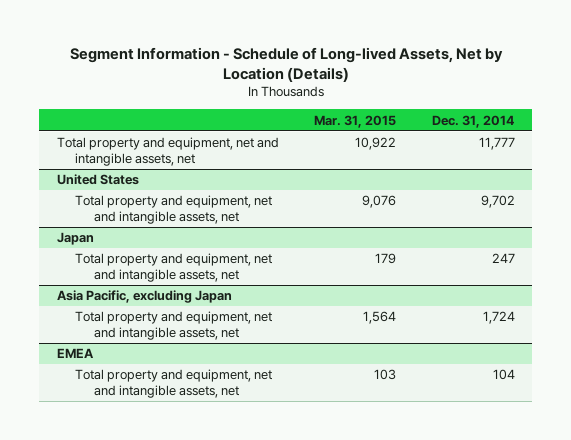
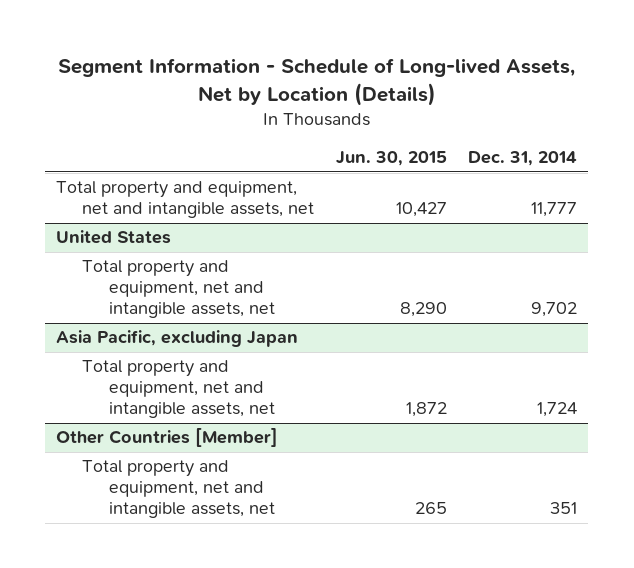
- | Mar. 31, 2015 | Dec. 31, 2014
+ | Jun. 30, 2015 | Dec. 31, 2014
- Japan
- Total property and equipment, net and intangible assets, net | 179 | 247
- EMEA
- Total property and equipment, net and intangible assets, net | 103 | 104
+ Other Countries [Member]
+ Total property and equipment, net and intangible assets, net | 265 | 351

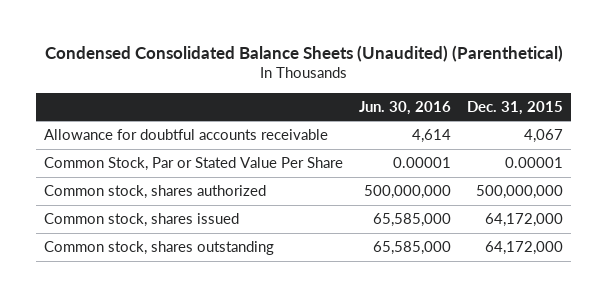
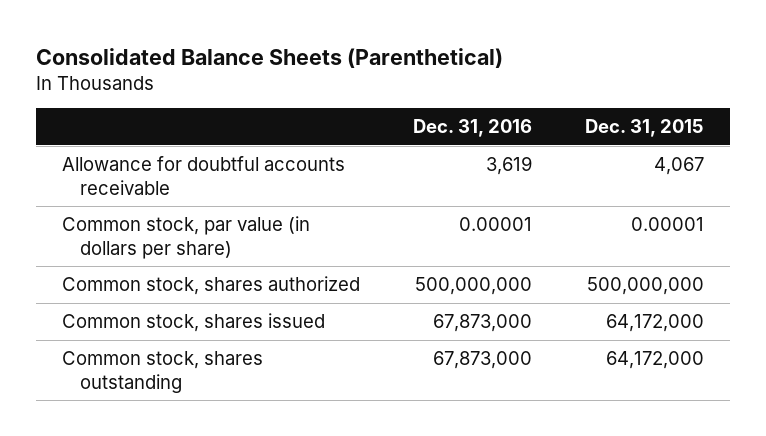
- Condensed Consolidated Balance Sheets (Unaudited) (Parenthetical)
+ Consolidated Balance Sheets (Parenthetical)
- | Jun. 30, 2016 | Dec. 31, 2015
+ | Dec. 31, 2016 | Dec. 31, 2015
- Common Stock, Par or Stated Value Per Share | 0.00001 | 0.00001
+ Common stock, par value (in dollars per share) | 0.00001 | 0.00001

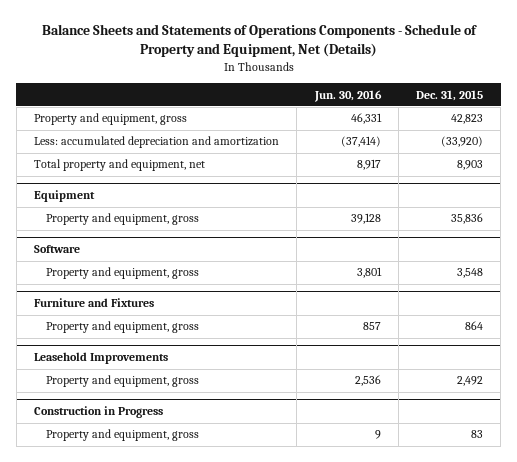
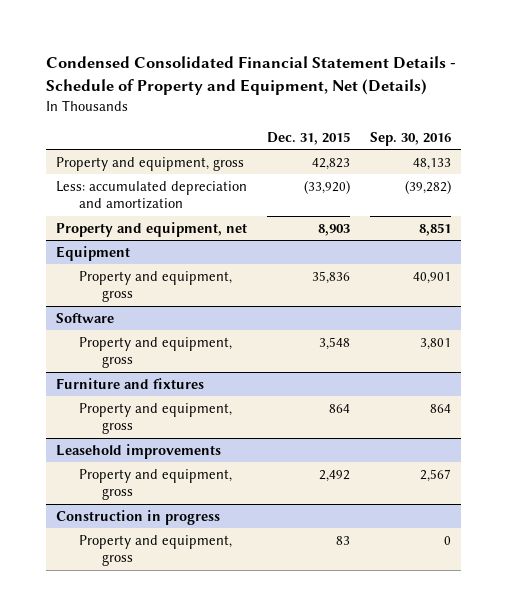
- Balance Sheets and Statements of Operations Components - Schedule of Property and Equipment, Net (Details)
+ Condensed Consolidated Financial Statement Details - Schedule of Property and Equipment, Net (Details)
- | Jun. 30, 2016 | Dec. 31, 2015
+ | Dec. 31, 2015 | Sep. 30, 2016
- Total property and equipment, net | 8,917 | 8,903
+ Property and equipment, net | 8,903 | 8,851
- Furniture and Fixtures
+ Furniture and fixtures
- Leasehold Improvements
+ Leasehold improvements
- Construction in Progress
+ Construction in progress

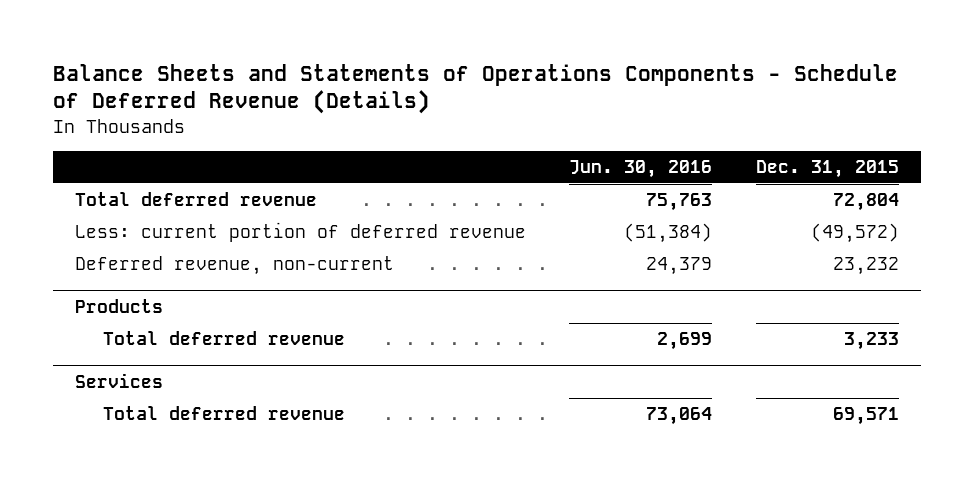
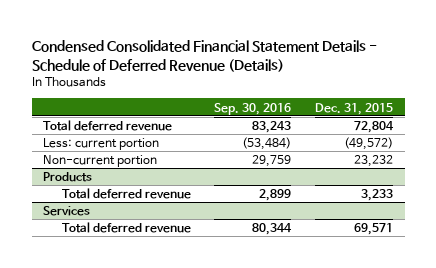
- Balance Sheets and Statements of Operations Components - Schedule of Deferred Revenue (Details)
+ Condensed Consolidated Financial Statement Details - Schedule of Deferred Revenue (Details)
- | Jun. 30, 2016 | Dec. 31, 2015
+ | Sep. 30, 2016 | Dec. 31, 2015
- Less: current portion of deferred revenue | (51,384) | (49,572)
- Deferred revenue, non-current | 24,379 | 23,232
+ Less: current portion | (53,484) | (49,572)
+ Non-current portion | 29,759 | 23,232

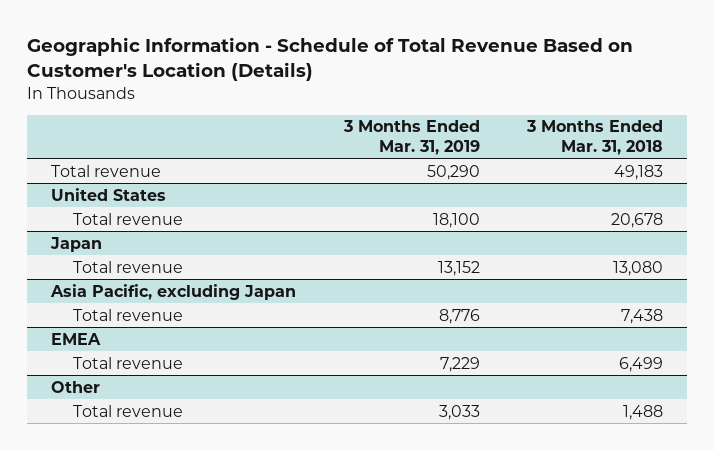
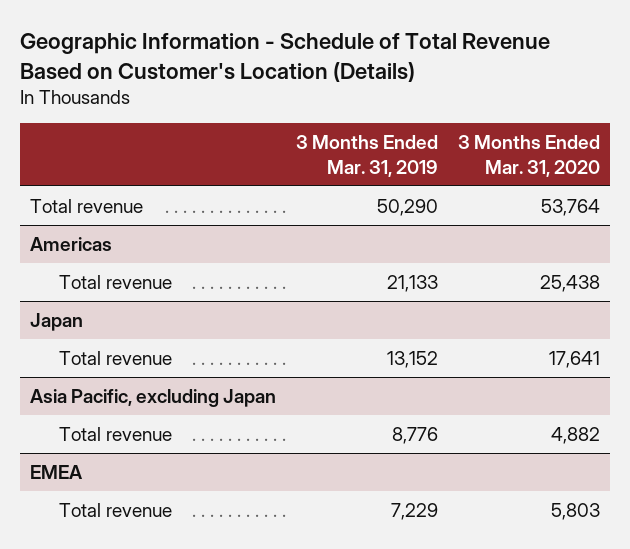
- | 3 Months Ended Mar. 31, 2019 | 3 Months Ended Mar. 31, 2018
+ | 3 Months Ended Mar. 31, 2019 | 3 Months Ended Mar. 31, 2020
- United States
- Total revenue | 18,100 | 20,678
+ Americas
+ Total revenue | 21,133 | 25,438
- Other
- Total revenue | 3,033 | 1,488

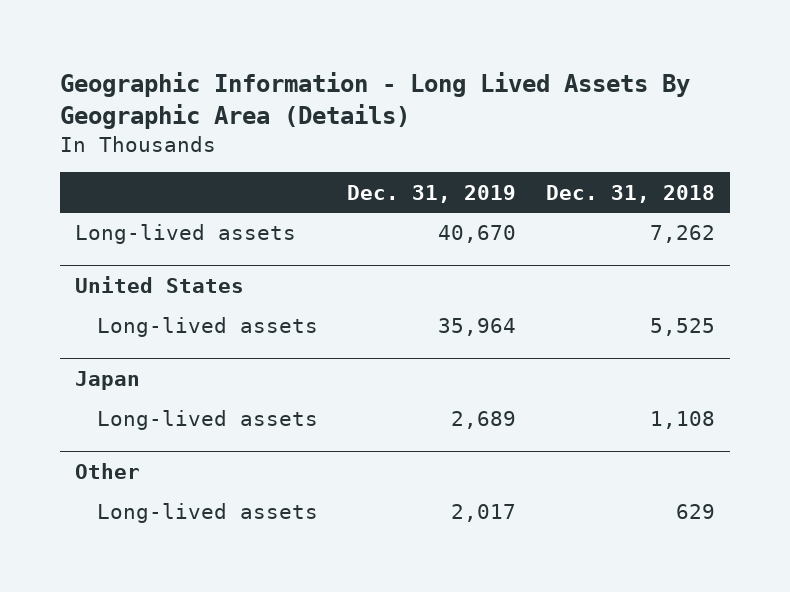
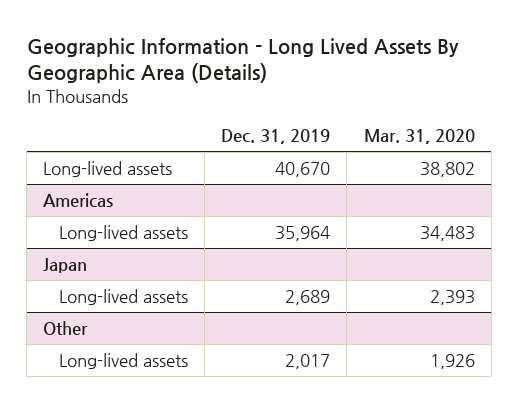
- | Dec. 31, 2019 | Dec. 31, 2018
+ | Dec. 31, 2019 | Mar. 31, 2020
- United States
+ Americas

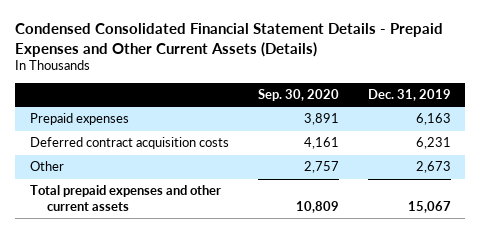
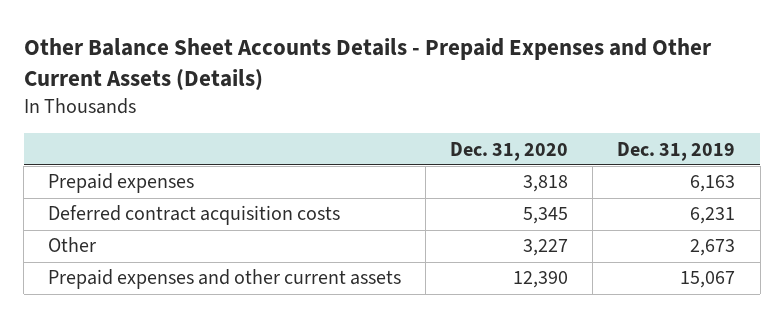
- Condensed Consolidated Financial Statement Details - Prepaid Expenses and Other Current Assets (Details)
+ Other Balance Sheet Accounts Details - Prepaid Expenses and Other Current Assets (Details)
- | Sep. 30, 2020 | Dec. 31, 2019
+ | Dec. 31, 2020 | Dec. 31, 2019
- Total prepaid expenses and other current assets | 10,809 | 15,067
+ Prepaid expenses and other current assets | 12,390 | 15,067

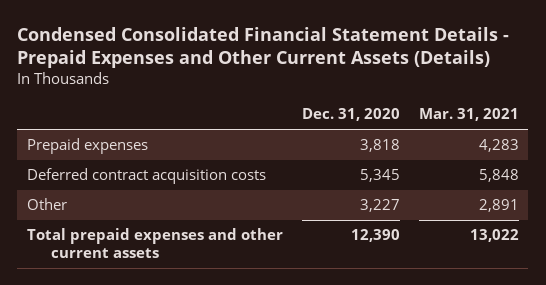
- Other Balance Sheet Accounts Details - Prepaid Expenses and Other Current Assets (Details)
+ Condensed Consolidated Financial Statement Details - Prepaid Expenses and Other Current Assets (Details)
- | Dec. 31, 2020 | Dec. 31, 2019
+ | Dec. 31, 2020 | Mar. 31, 2021
- Prepaid expenses and other current assets | 12,390 | 15,067
+ Total prepaid expenses and other current assets | 12,390 | 13,022

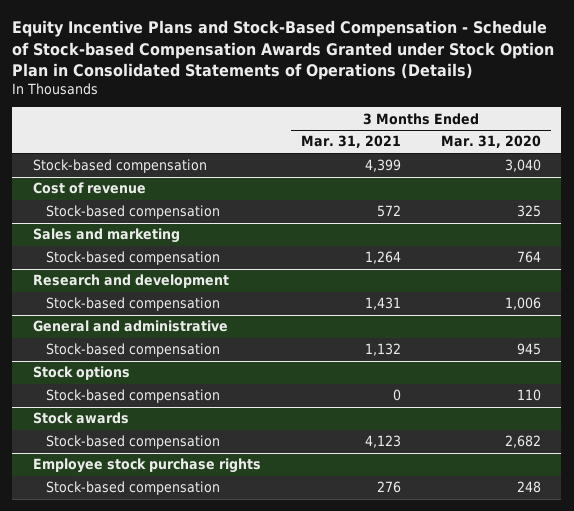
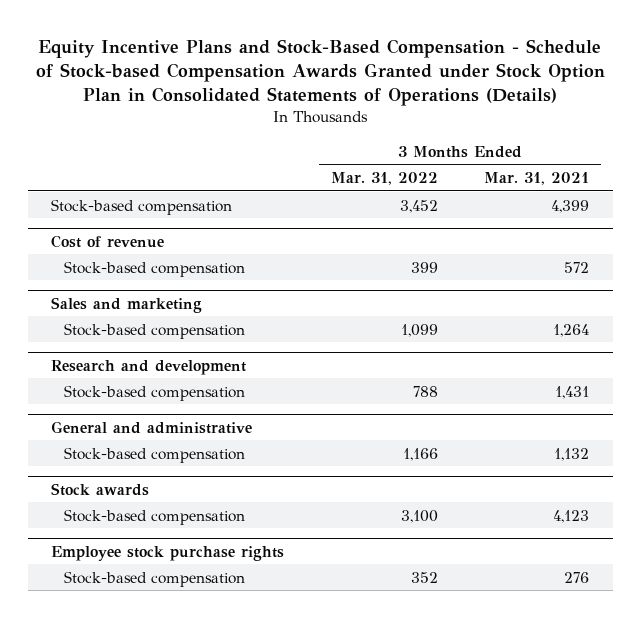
- | 3 Months Ended Mar. 31, 2021 | 3 Months Ended Mar. 31, 2020
+ | 3 Months Ended Mar. 31, 2022 | 3 Months Ended Mar. 31, 2021
- Stock options
- Stock-based compensation | 0 | 110

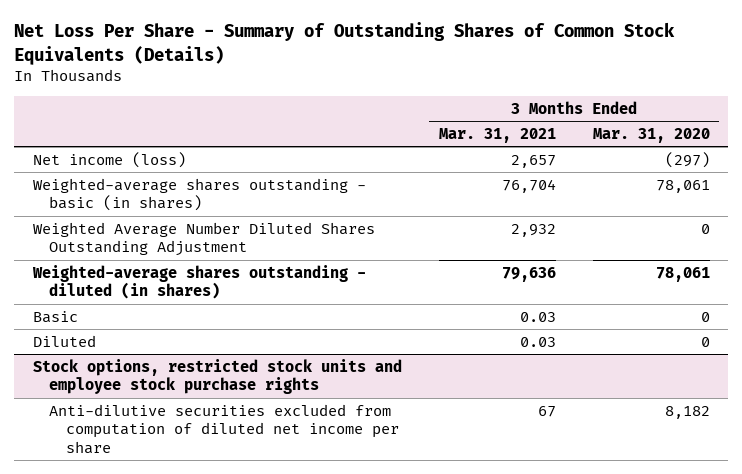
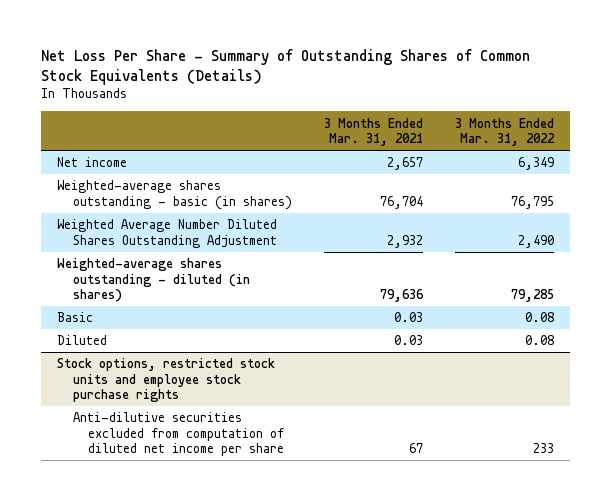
- | 3 Months Ended Mar. 31, 2021 | 3 Months Ended Mar. 31, 2020
+ | 3 Months Ended Mar. 31, 2021 | 3 Months Ended Mar. 31, 2022
- Net income (loss) | 2,657 | (297)
+ Net income | 2,657 | 6,349

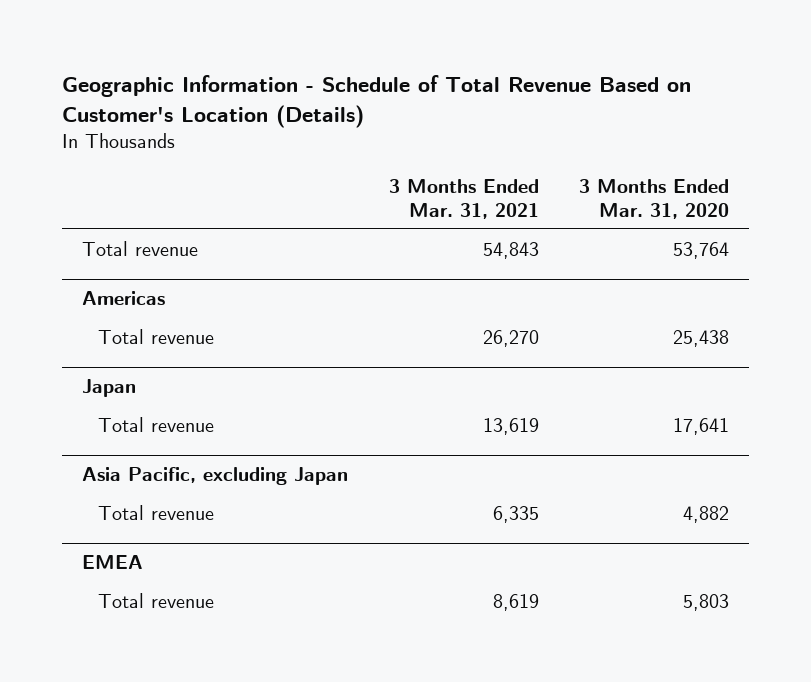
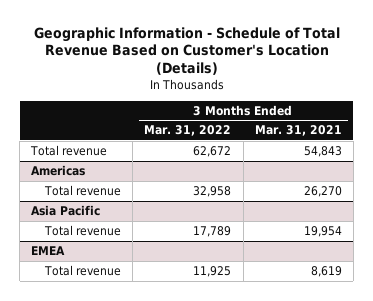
- | 3 Months Ended Mar. 31, 2021 | 3 Months Ended Mar. 31, 2020
+ | 3 Months Ended Mar. 31, 2022 | 3 Months Ended Mar. 31, 2021
- Japan
- Total revenue | 13,619 | 17,641
- Asia Pacific, excluding Japan
- Total revenue | 6,335 | 4,882
+ Asia Pacific
+ Total revenue | 17,789 | 19,954

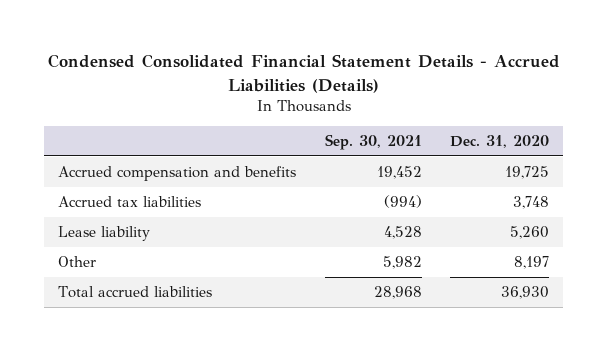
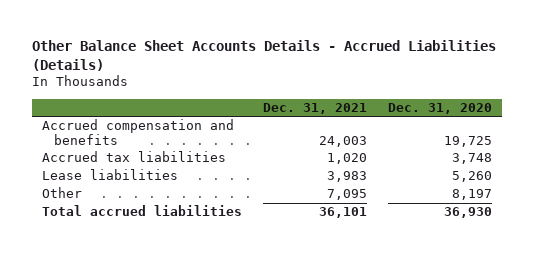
- Condensed Consolidated Financial Statement Details - Accrued Liabilities (Details)
+ Other Balance Sheet Accounts Details - Accrued Liabilities (Details)
- | Sep. 30, 2021 | Dec. 31, 2020
+ | Dec. 31, 2021 | Dec. 31, 2020
- Lease liability | 4,528 | 5,260
+ Lease liabilities | 3,983 | 5,260

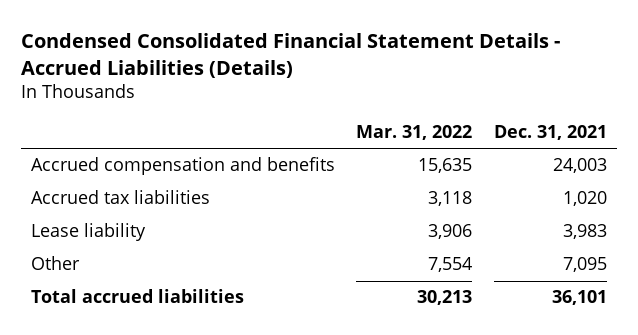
- Other Balance Sheet Accounts Details - Accrued Liabilities (Details)
+ Condensed Consolidated Financial Statement Details - Accrued Liabilities (Details)
- | Dec. 31, 2021 | Dec. 31, 2020
+ | Mar. 31, 2022 | Dec. 31, 2021
- Lease liabilities | 3,983 | 5,260
+ Lease liability | 3,906 | 3,983

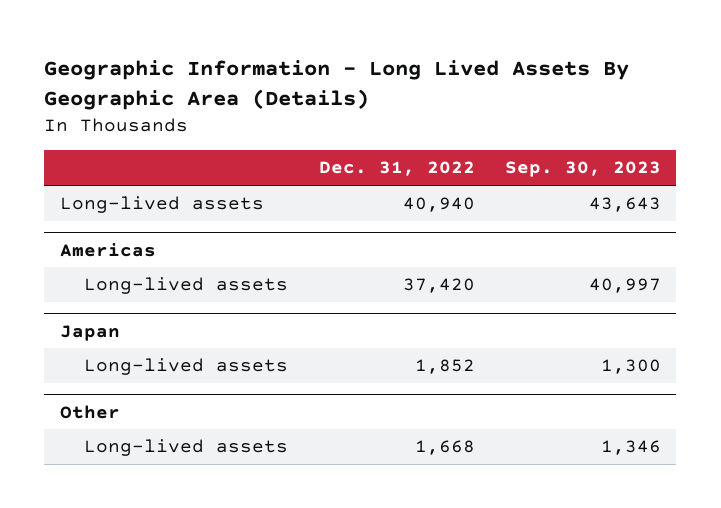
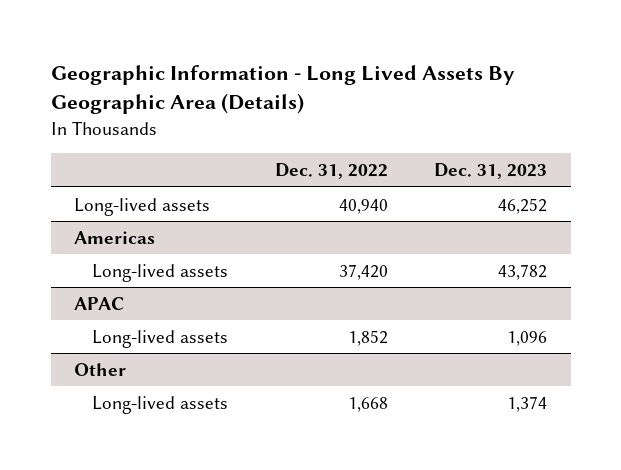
- | Dec. 31, 2022 | Sep. 30, 2023
+ | Dec. 31, 2022 | Dec. 31, 2023
- Japan
+ APAC

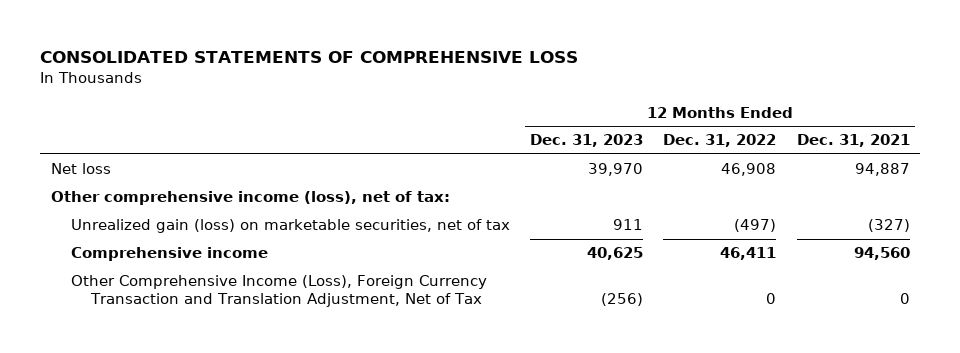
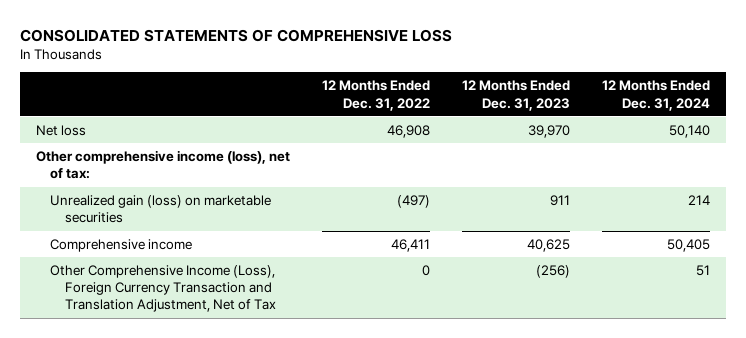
- | 12 Months Ended Dec. 31, 2023 | 12 Months Ended Dec. 31, 2022 | 12 Months Ended Dec. 31, 2021
+ | 12 Months Ended Dec. 31, 2022 | 12 Months Ended Dec. 31, 2023 | 12 Months Ended Dec. 31, 2024
- Unrealized gain (loss) on marketable securities, net of tax | 911 | (497) | (327)
+ Unrealized gain (loss) on marketable securities | (497) | 911 | 214

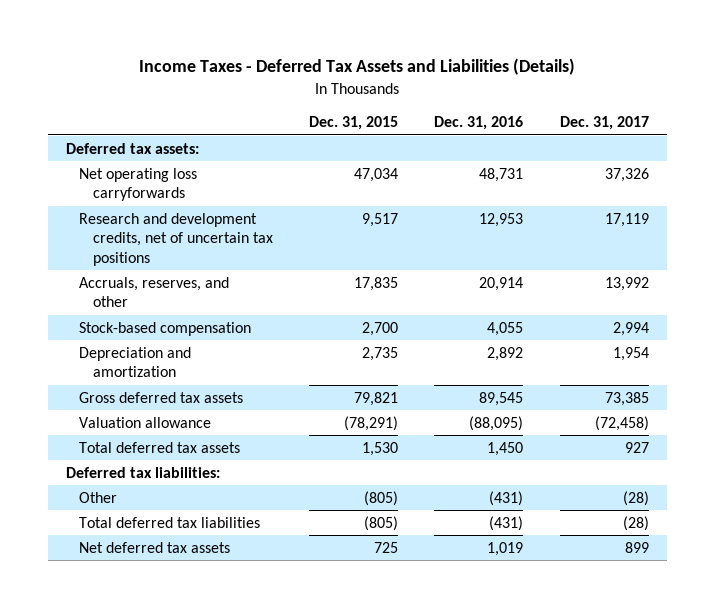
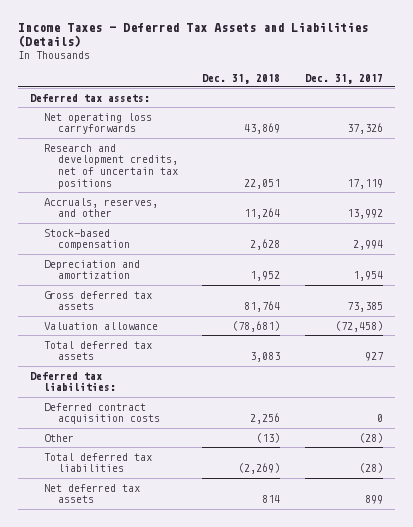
- | Dec. 31, 2015 | Dec. 31, 2016 | Dec. 31, 2017
+ | Dec. 31, 2018 | Dec. 31, 2017
+ Deferred contract acquisition costs | 2,256 | 0

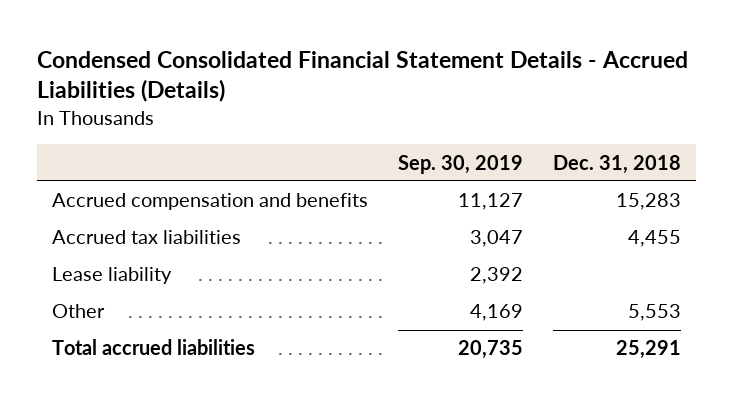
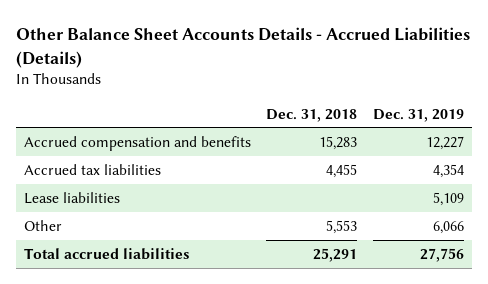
- Condensed Consolidated Financial Statement Details - Accrued Liabilities (Details)
+ Other Balance Sheet Accounts Details - Accrued Liabilities (Details)
- | Sep. 30, 2019 | Dec. 31, 2018
+ | Dec. 31, 2018 | Dec. 31, 2019
- Lease liability | 2,392 |
+ Lease liabilities | | 5,109

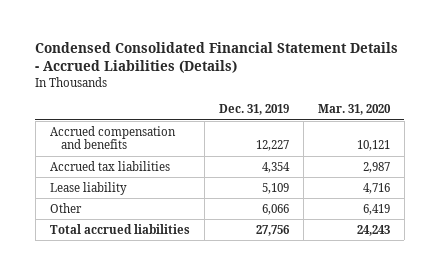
- Other Balance Sheet Accounts Details - Accrued Liabilities (Details)
+ Condensed Consolidated Financial Statement Details - Accrued Liabilities (Details)
- | Dec. 31, 2018 | Dec. 31, 2019
+ | Dec. 31, 2019 | Mar. 31, 2020
- Lease liabilities | | 5,109
+ Lease liability | 5,109 | 4,716

